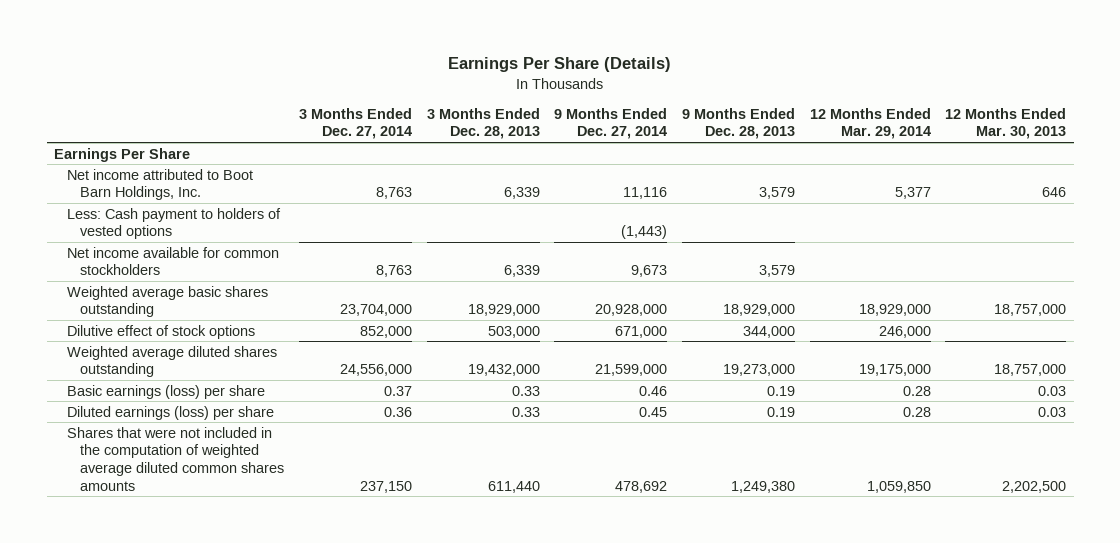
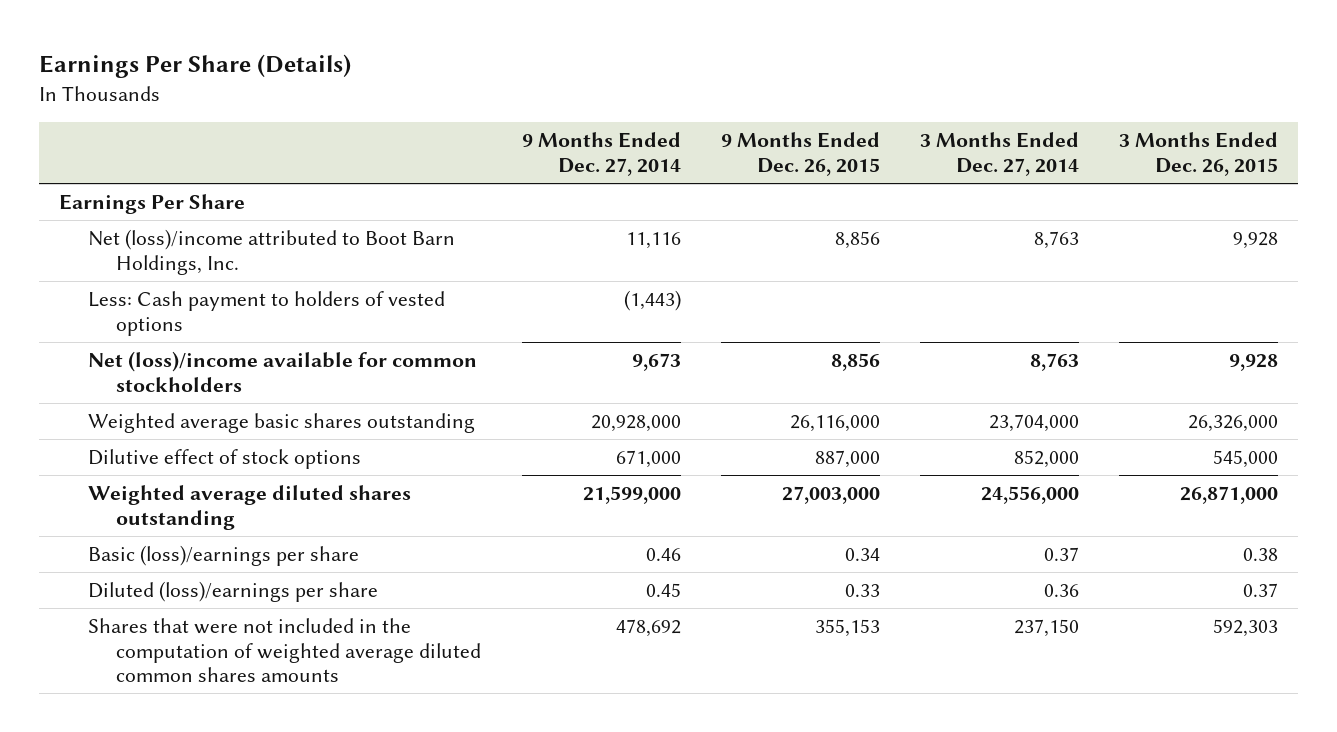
- | 3 Months Ended Dec. 27, 2014 | 3 Months Ended Dec. 28, 2013 | 9 Months Ended Dec. 27, 2014 | 9 Months Ended Dec. 28, 2013 | 12 Months Ended Mar. 29, 2014 | 12 Months Ended Mar. 30, 2013
+ | 9 Months Ended Dec. 27, 2014 | 9 Months Ended Dec. 26, 2015 | 3 Months Ended Dec. 27, 2014 | 3 Months Ended Dec. 26, 2015
- Net income attributed to Boot Barn Holdings, Inc. | 8,763 | 6,339 | 11,116 | 3,579 | 5,377 | 646
+ Net (loss)/income attributed to Boot Barn Holdings, Inc. | 11,116 | 8,856 | 8,763 | 9,928
- Net income available for common stockholders | 8,763 | 6,339 | 9,673 | 3,579 | |
+ Net (loss)/income available for common stockholders | 9,673 | 8,856 | 8,763 | 9,928
- Basic earnings (loss) per share | 0.37 | 0.33 | 0.46 | 0.19 | 0.28 | 0.03
- Diluted earnings (loss) per share | 0.36 | 0.33 | 0.45 | 0.19 | 0.28 | 0.03
+ Basic (loss)/earnings per share | 0.46 | 0.34 | 0.37 | 0.38
+ Diluted (loss)/earnings per share | 0.45 | 0.33 | 0.36 | 0.37

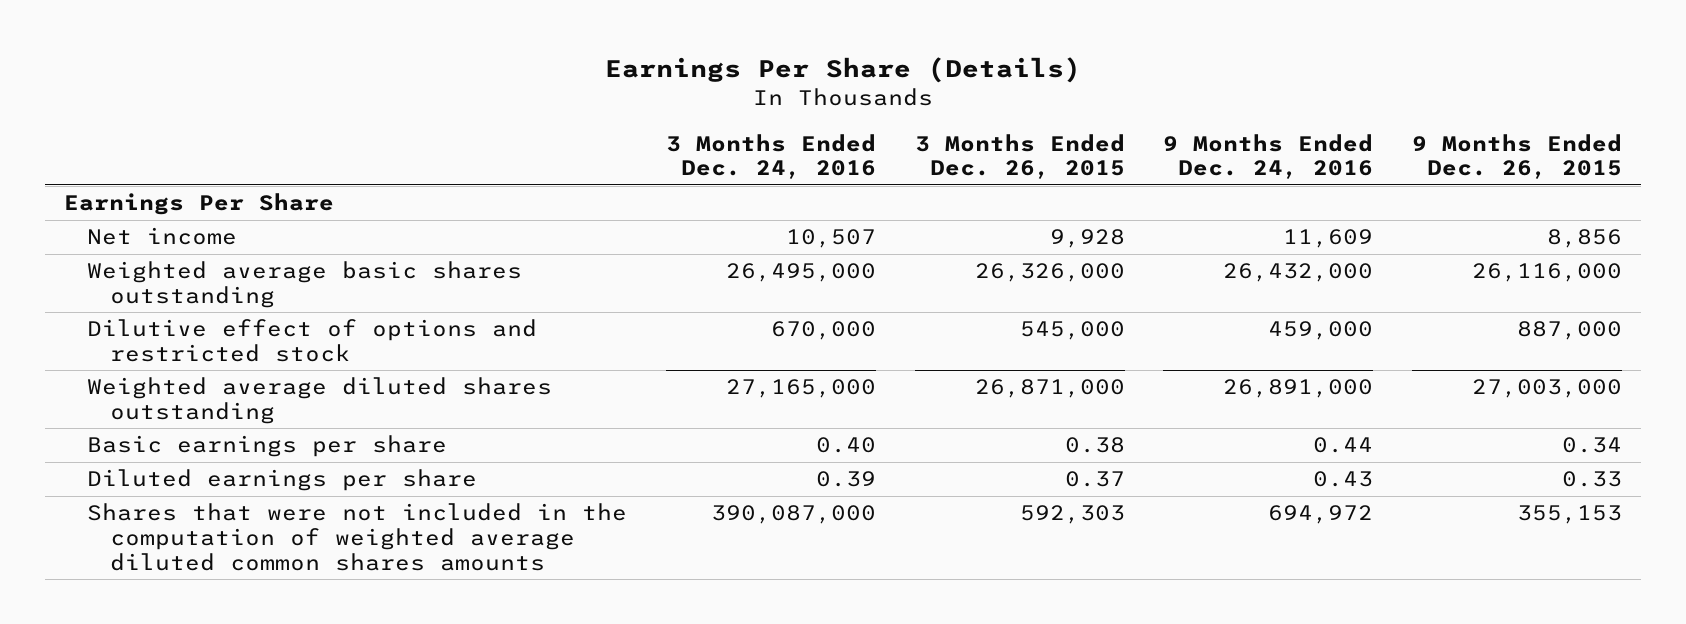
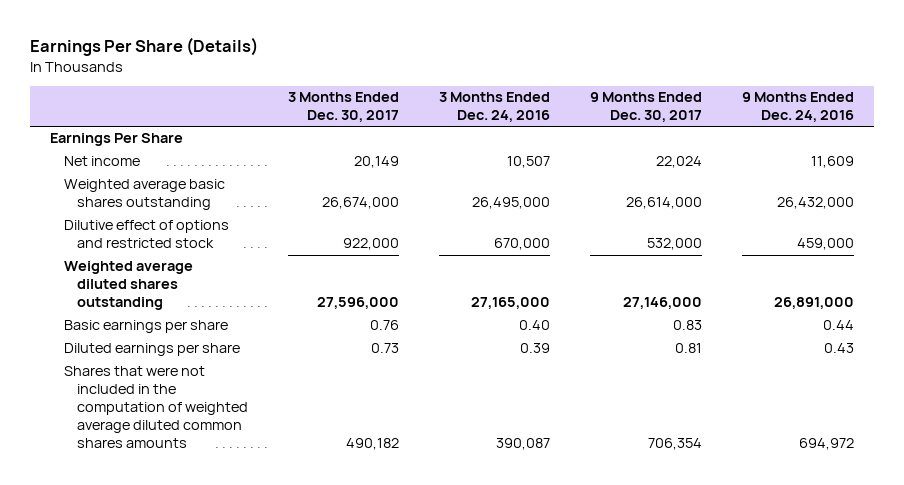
- | 3 Months Ended Dec. 24, 2016 | 3 Months Ended Dec. 26, 2015 | 9 Months Ended Dec. 24, 2016 | 9 Months Ended Dec. 26, 2015
+ | 3 Months Ended Dec. 30, 2017 | 3 Months Ended Dec. 24, 2016 | 9 Months Ended Dec. 30, 2017 | 9 Months Ended Dec. 24, 2016
- Shares that were not included in the computation of weighted average diluted common shares amounts | 390,087,000 | 592,303 | 694,972 | 355,153
+ Shares that were not included in the computation of weighted average diluted common shares amounts | 490,182 | 390,087 | 706,354 | 694,972

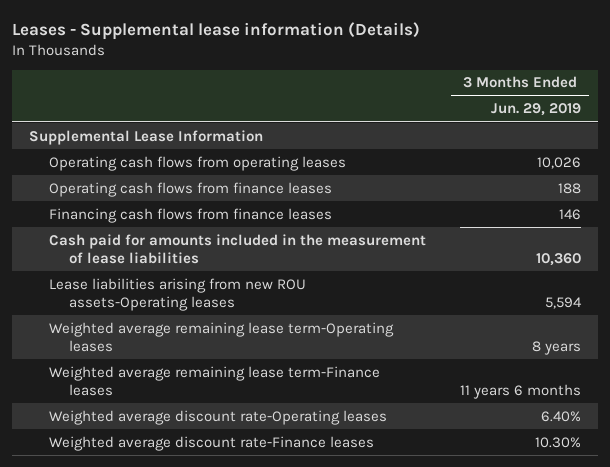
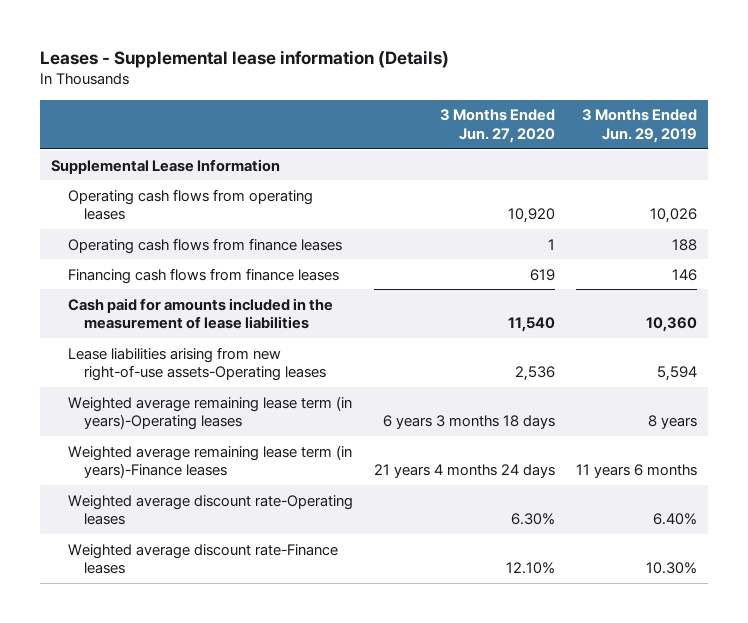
- | 3 Months Ended Jun. 29, 2019
+ | 3 Months Ended Jun. 27, 2020 | 3 Months Ended Jun. 29, 2019
- Lease liabilities arising from new ROU assets-Operating leases | 5,594
- Weighted average remaining lease term-Operating leases | 8 years
- Weighted average remaining lease term-Finance leases | 11 years 6 months
+ Lease liabilities arising from new right-of-use assets-Operating leases | 2,536 | 5,594
+ Weighted average remaining lease term (in years)-Operating leases | 6 years 3 months 18 days | 8 years
+ Weighted average remaining lease term (in years)-Finance leases | 21 years 4 months 24 days | 11 years 6 months

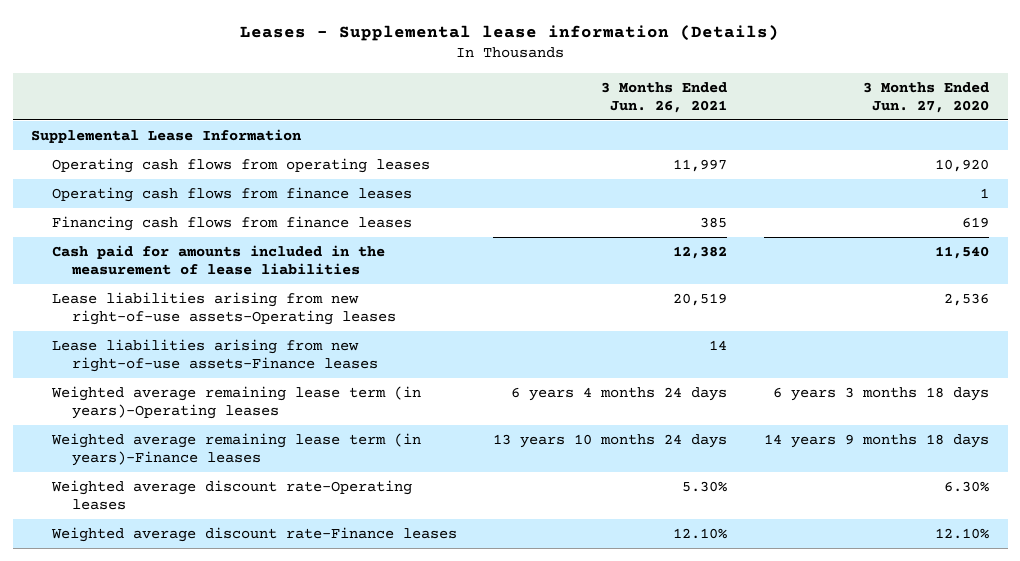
- | 3 Months Ended Jun. 27, 2020 | 3 Months Ended Jun. 29, 2019
+ | 3 Months Ended Jun. 26, 2021 | 3 Months Ended Jun. 27, 2020
+ Lease liabilities arising from new right-of-use assets-Finance leases | 14 |
- Weighted average remaining lease term (in years)-Finance leases | 21 years 4 months 24 days | 11 years 6 months
+ Weighted average remaining lease term (in years)-Finance leases | 13 years 10 months 24 days | 14 years 9 months 18 days

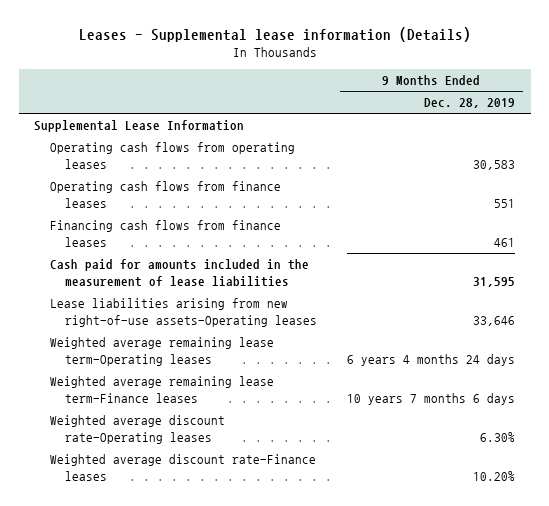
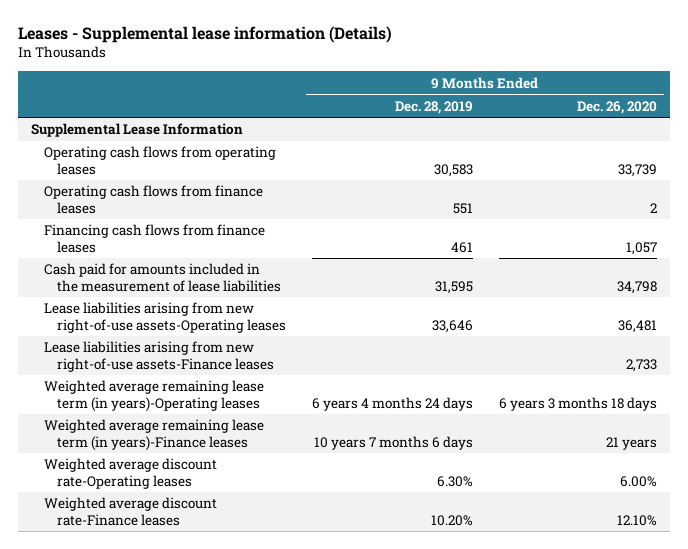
- | 9 Months Ended Dec. 28, 2019
+ | 9 Months Ended Dec. 28, 2019 | 9 Months Ended Dec. 26, 2020
- Weighted average remaining lease term-Operating leases | 6 years 4 months 24 days
- Weighted average remaining lease term-Finance leases | 10 years 7 months 6 days
+ Lease liabilities arising from new right-of-use assets-Finance leases | | 2,733
+ Weighted average remaining lease term (in years)-Operating leases | 6 years 4 months 24 days | 6 years 3 months 18 days
+ Weighted average remaining lease term (in years)-Finance leases | 10 years 7 months 6 days | 21 years

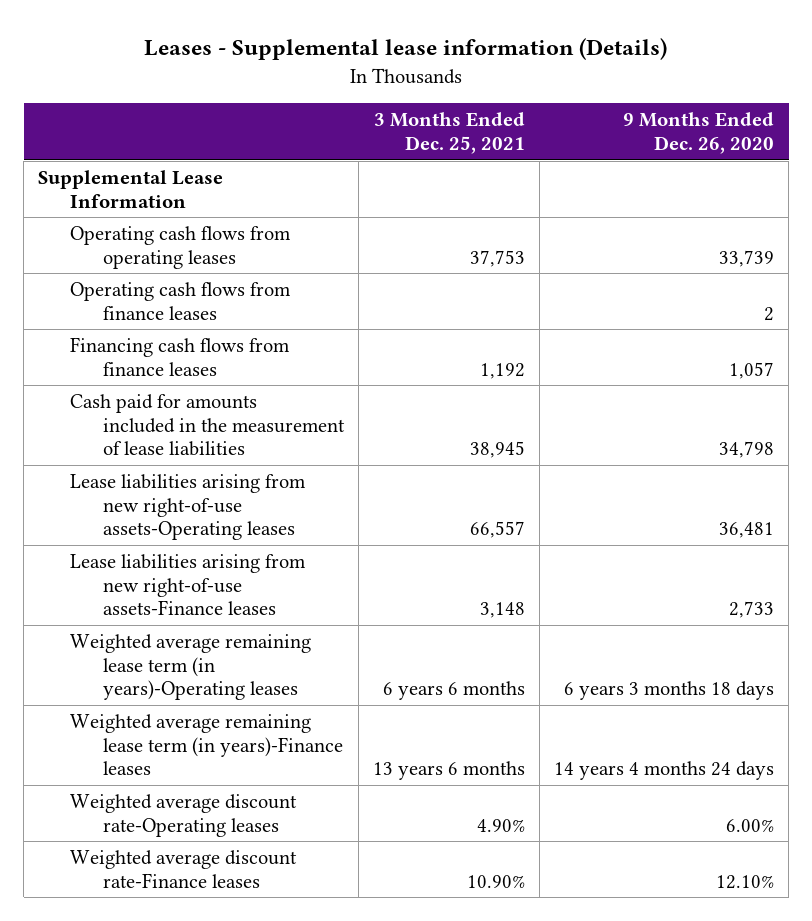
- | 9 Months Ended Dec. 28, 2019 | 9 Months Ended Dec. 26, 2020
+ | 3 Months Ended Dec. 25, 2021 | 9 Months Ended Dec. 26, 2020
- Weighted average remaining lease term (in years)-Finance leases | 10 years 7 months 6 days | 21 years
+ Weighted average remaining lease term (in years)-Finance leases | 13 years 6 months | 14 years 4 months 24 days

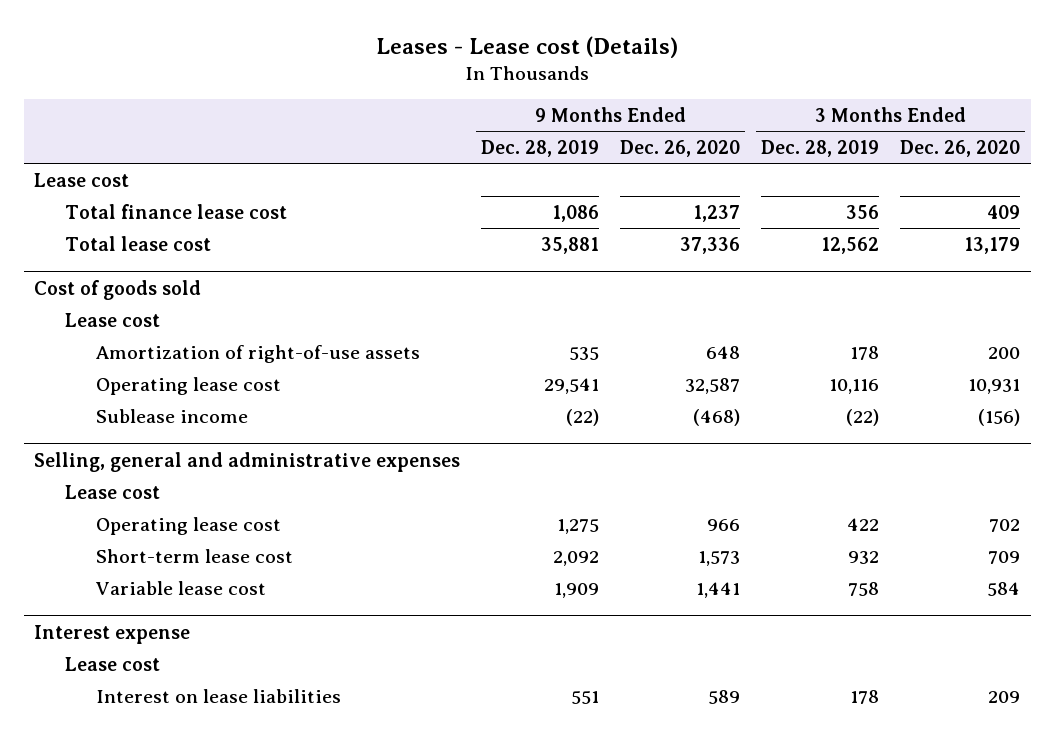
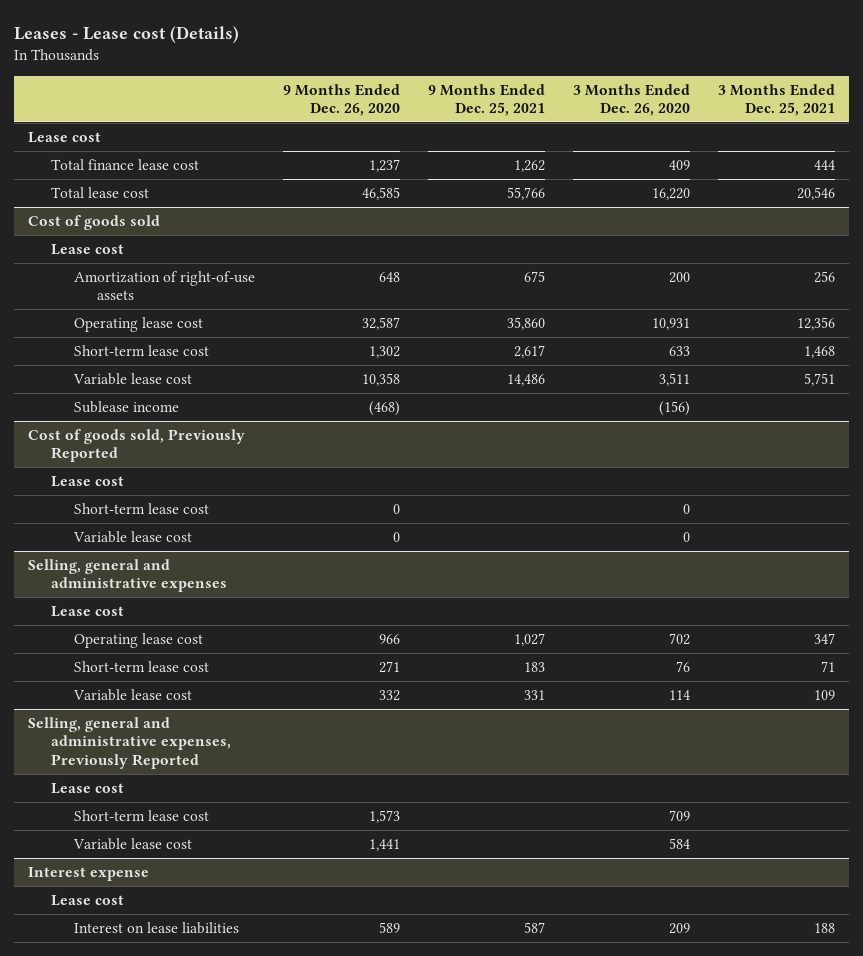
- | 9 Months Ended Dec. 28, 2019 | 9 Months Ended Dec. 26, 2020 | 3 Months Ended Dec. 28, 2019 | 3 Months Ended Dec. 26, 2020
+ | 9 Months Ended Dec. 26, 2020 | 9 Months Ended Dec. 25, 2021 | 3 Months Ended Dec. 26, 2020 | 3 Months Ended Dec. 25, 2021
- Total lease cost | 35,881 | 37,336 | 12,562 | 13,179
+ Total lease cost | 46,585 | 55,766 | 16,220 | 20,546
@ Cost of goods sold
+ Short-term lease cost | 1,302 | 2,617 | 633 | 1,468
+ Variable lease cost | 10,358 | 14,486 | 3,511 | 5,751
+ Cost of goods sold, Previously Reported
+ Lease cost
+ Short-term lease cost | 0 | | 0 |
+ Variable lease cost | 0 | | 0 |
@ Selling, general and administrative expenses
+ Short-term lease cost | 271 | 183 | 76 | 71
+ Variable lease cost | 332 | 331 | 114 | 109
+ Selling, general and administrative expenses, Previously Reported
+ Lease cost

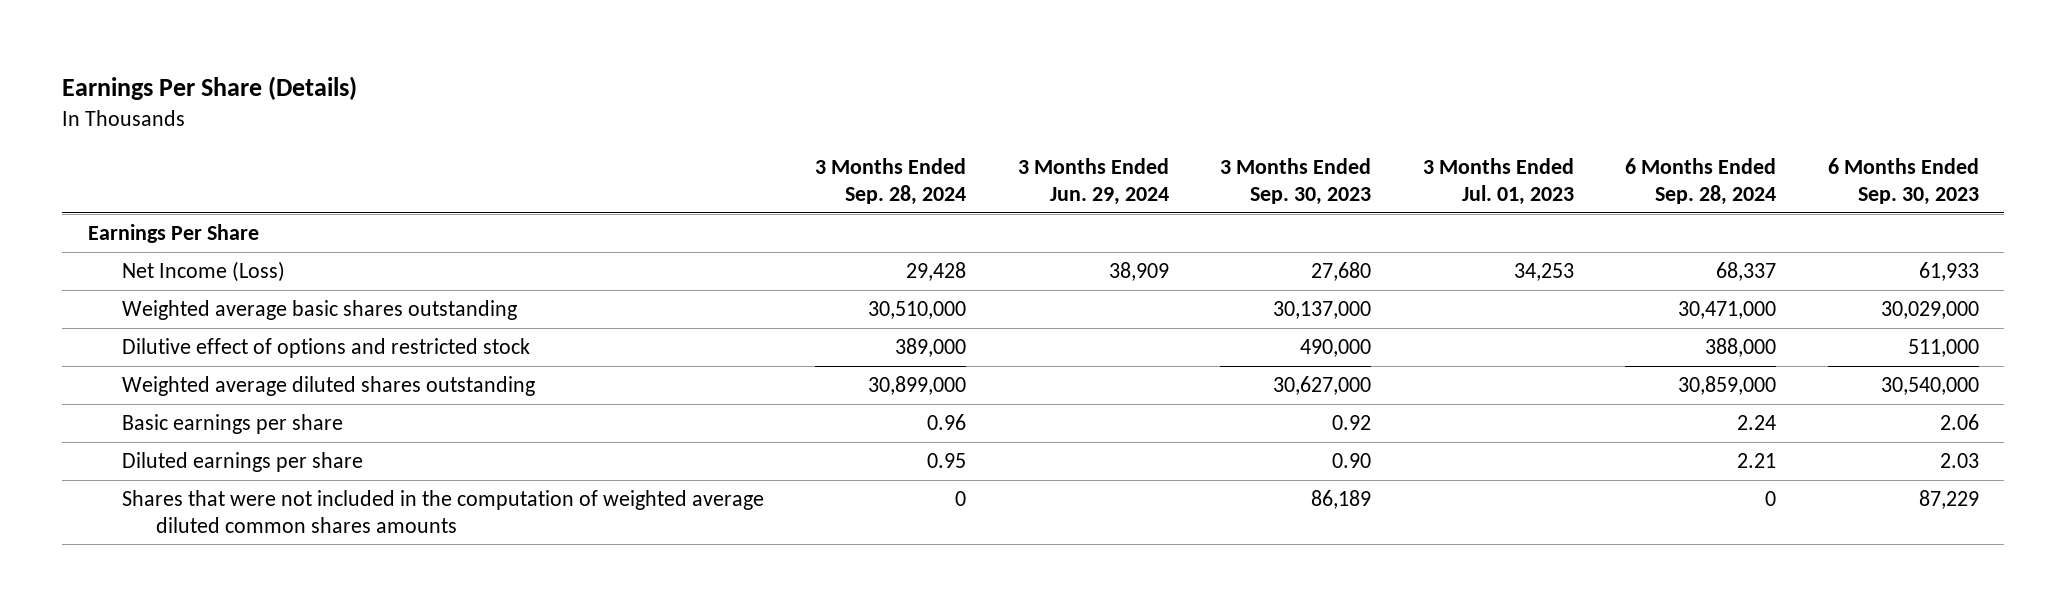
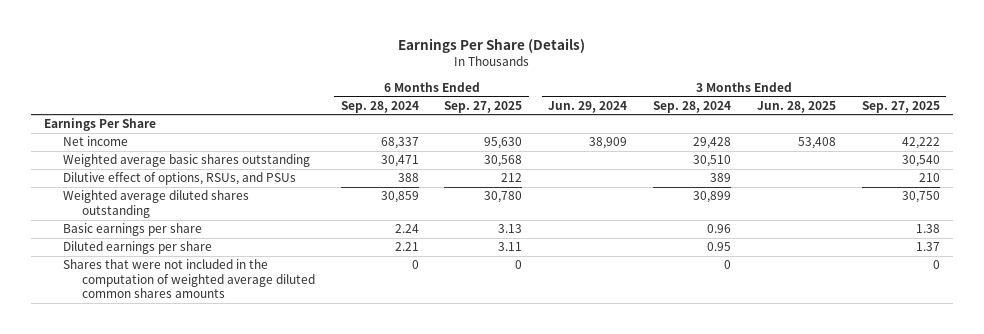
- | 3 Months Ended Sep. 28, 2024 | 3 Months Ended Jun. 29, 2024 | 3 Months Ended Sep. 30, 2023 | 3 Months Ended Jul. 01, 2023 | 6 Months Ended Sep. 28, 2024 | 6 Months Ended Sep. 30, 2023
+ | 6 Months Ended Sep. 28, 2024 | 6 Months Ended Sep. 27, 2025 | 3 Months Ended Jun. 29, 2024 | 3 Months Ended Sep. 28, 2024 | 3 Months Ended Jun. 28, 2025 | 3 Months Ended Sep. 27, 2025
- Net Income (Loss) | 29,428 | 38,909 | 27,680 | 34,253 | 68,337 | 61,933
- Weighted average basic shares outstanding | 30,510,000 | | 30,137,000 | | 30,471,000 | 30,029,000
- Dilutive effect of options and restricted stock | 389,000 | | 490,000 | | 388,000 | 511,000
- Weighted average diluted shares outstanding | 30,899,000 | | 30,627,000 | | 30,859,000 | 30,540,000
+ Net income | 68,337 | 95,630 | 38,909 | 29,428 | 53,408 | 42,222
+ Weighted average basic shares outstanding | 30,471 | 30,568 | | 30,510 | | 30,540
+ Dilutive effect of options, RSUs, and PSUs | 388 | 212 | | 389 | | 210
+ Weighted average diluted shares outstanding | 30,859 | 30,780 | | 30,899 | | 30,750

